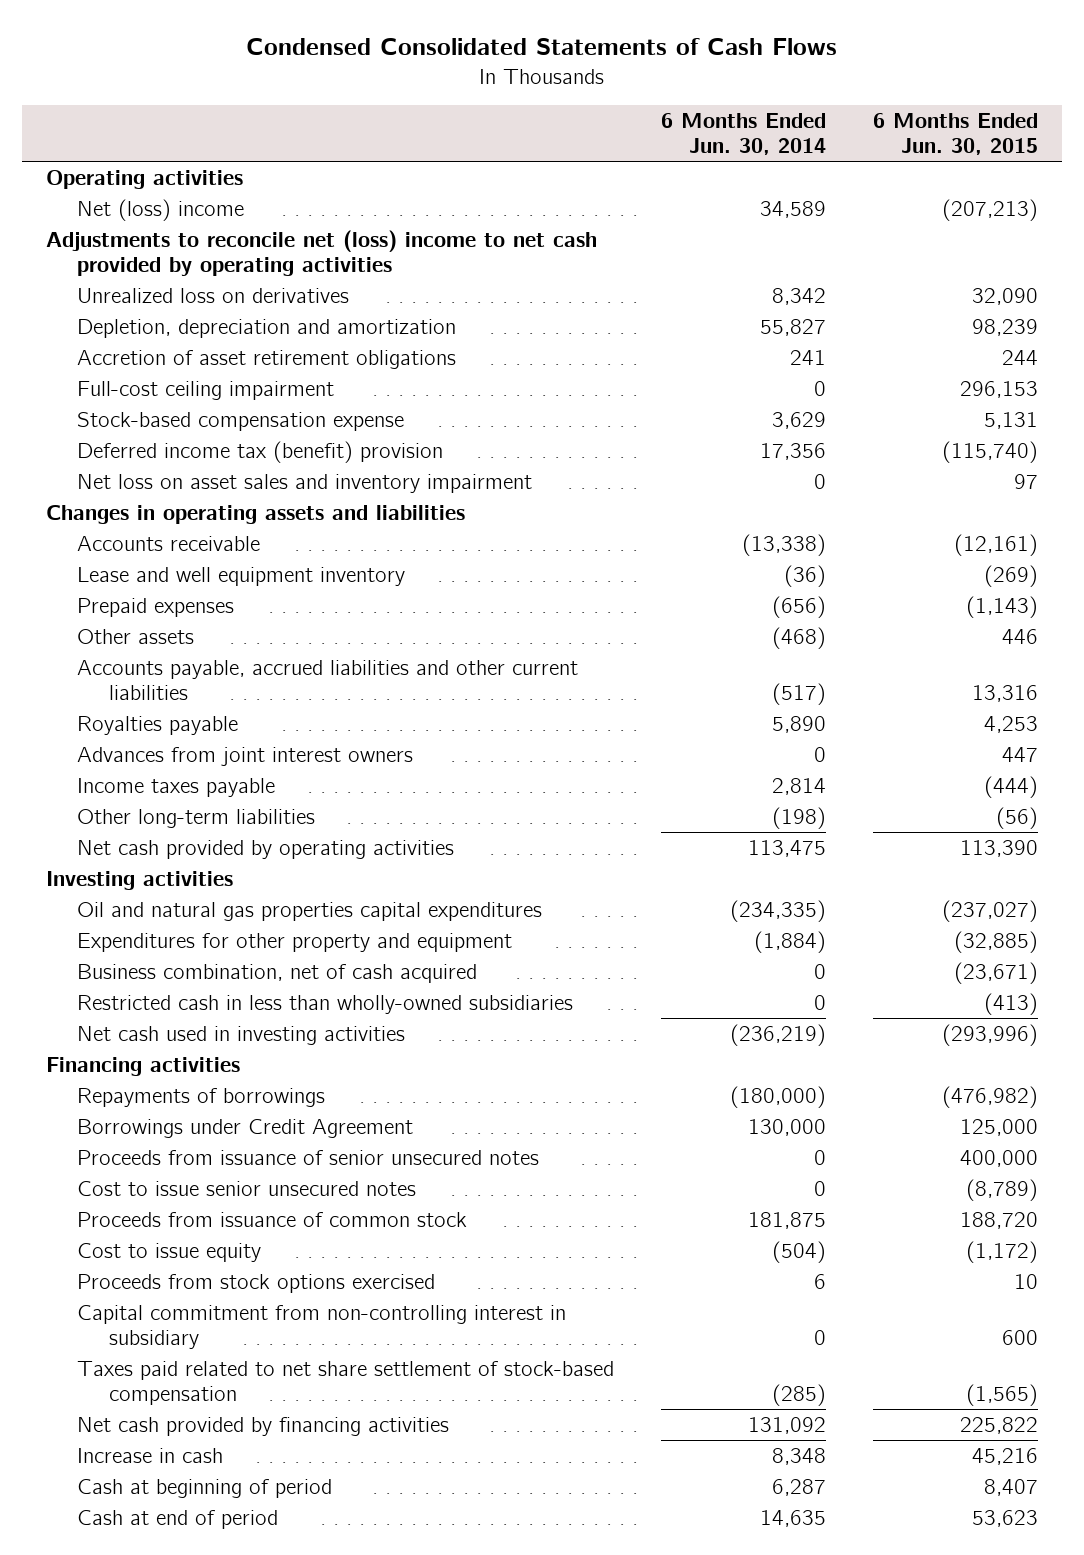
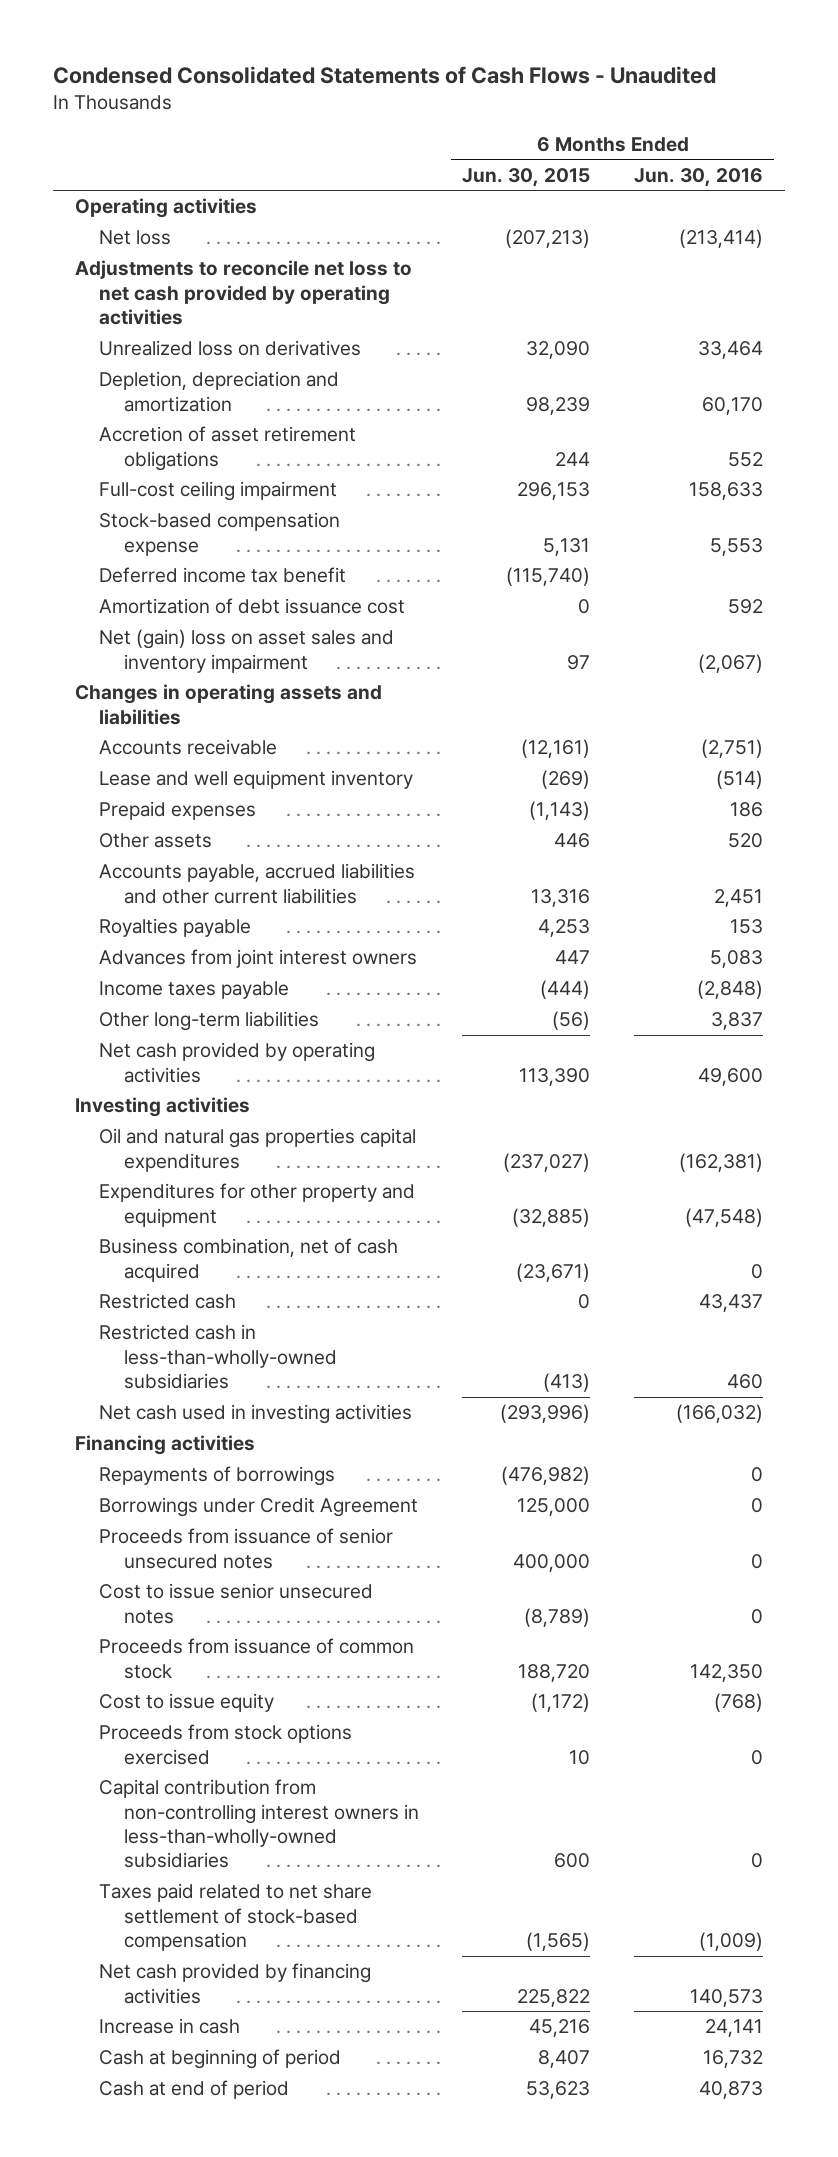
- Condensed Consolidated Statements of Cash Flows
+ Condensed Consolidated Statements of Cash Flows - Unaudited
- | 6 Months Ended Jun. 30, 2014 | 6 Months Ended Jun. 30, 2015
+ | 6 Months Ended Jun. 30, 2015 | 6 Months Ended Jun. 30, 2016
- Net (loss) income | 34,589 | (207,213)
- Adjustments to reconcile net (loss) income to net cash provided by operating activities
+ Net loss | (207,213) | (213,414)
+ Adjustments to reconcile net loss to net cash provided by operating activities
- Deferred income tax (benefit) provision | 17,356 | (115,740)
- Net loss on asset sales and inventory impairment | 0 | 97
+ Deferred income tax benefit | (115,740) |
+ Amortization of debt issuance cost | 0 | 592
+ Net (gain) loss on asset sales and inventory impairment | 97 | (2,067)
- Restricted cash in less than wholly-owned subsidiaries | 0 | (413)
+ Restricted cash | 0 | 43,437
+ Restricted cash in less-than-wholly-owned subsidiaries | (413) | 460
- Capital commitment from non-controlling interest in subsidiary | 0 | 600
+ Capital contribution from non-controlling interest owners in less-than-wholly-owned subsidiaries | 600 | 0

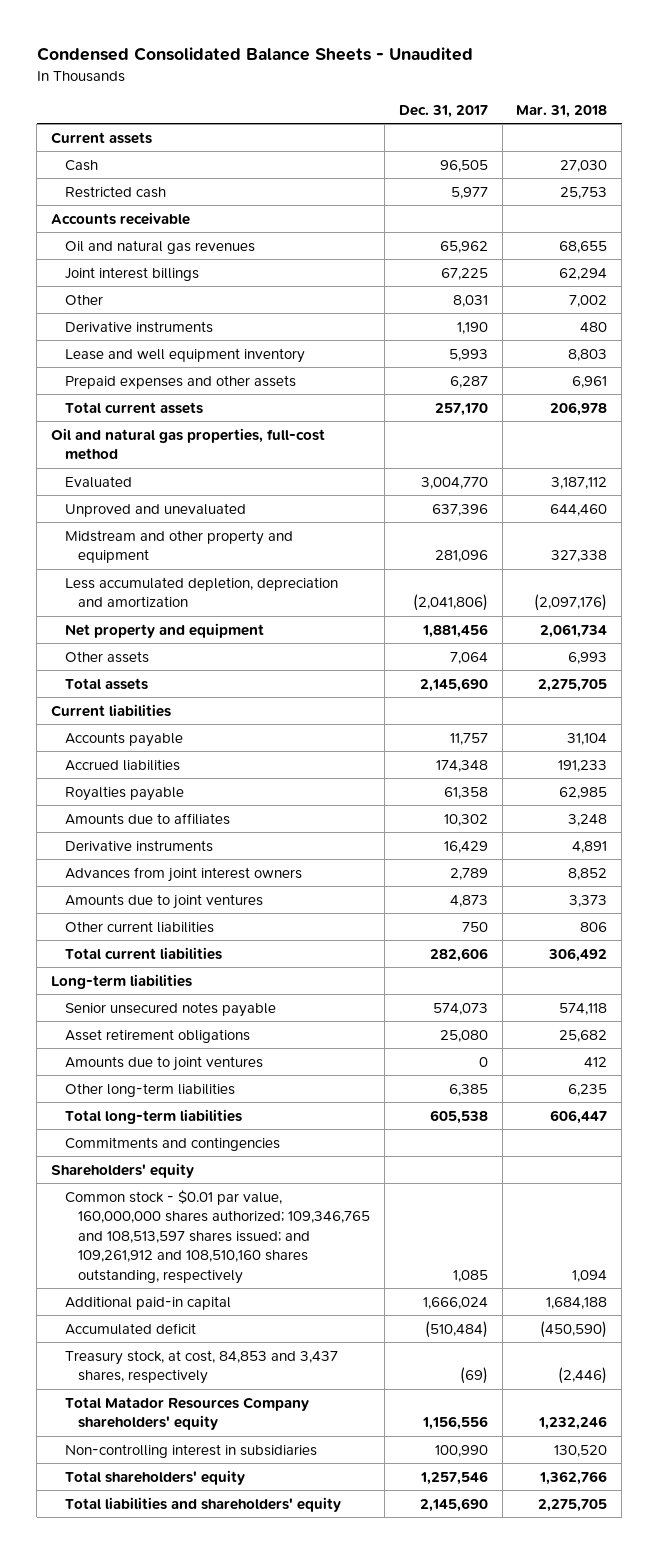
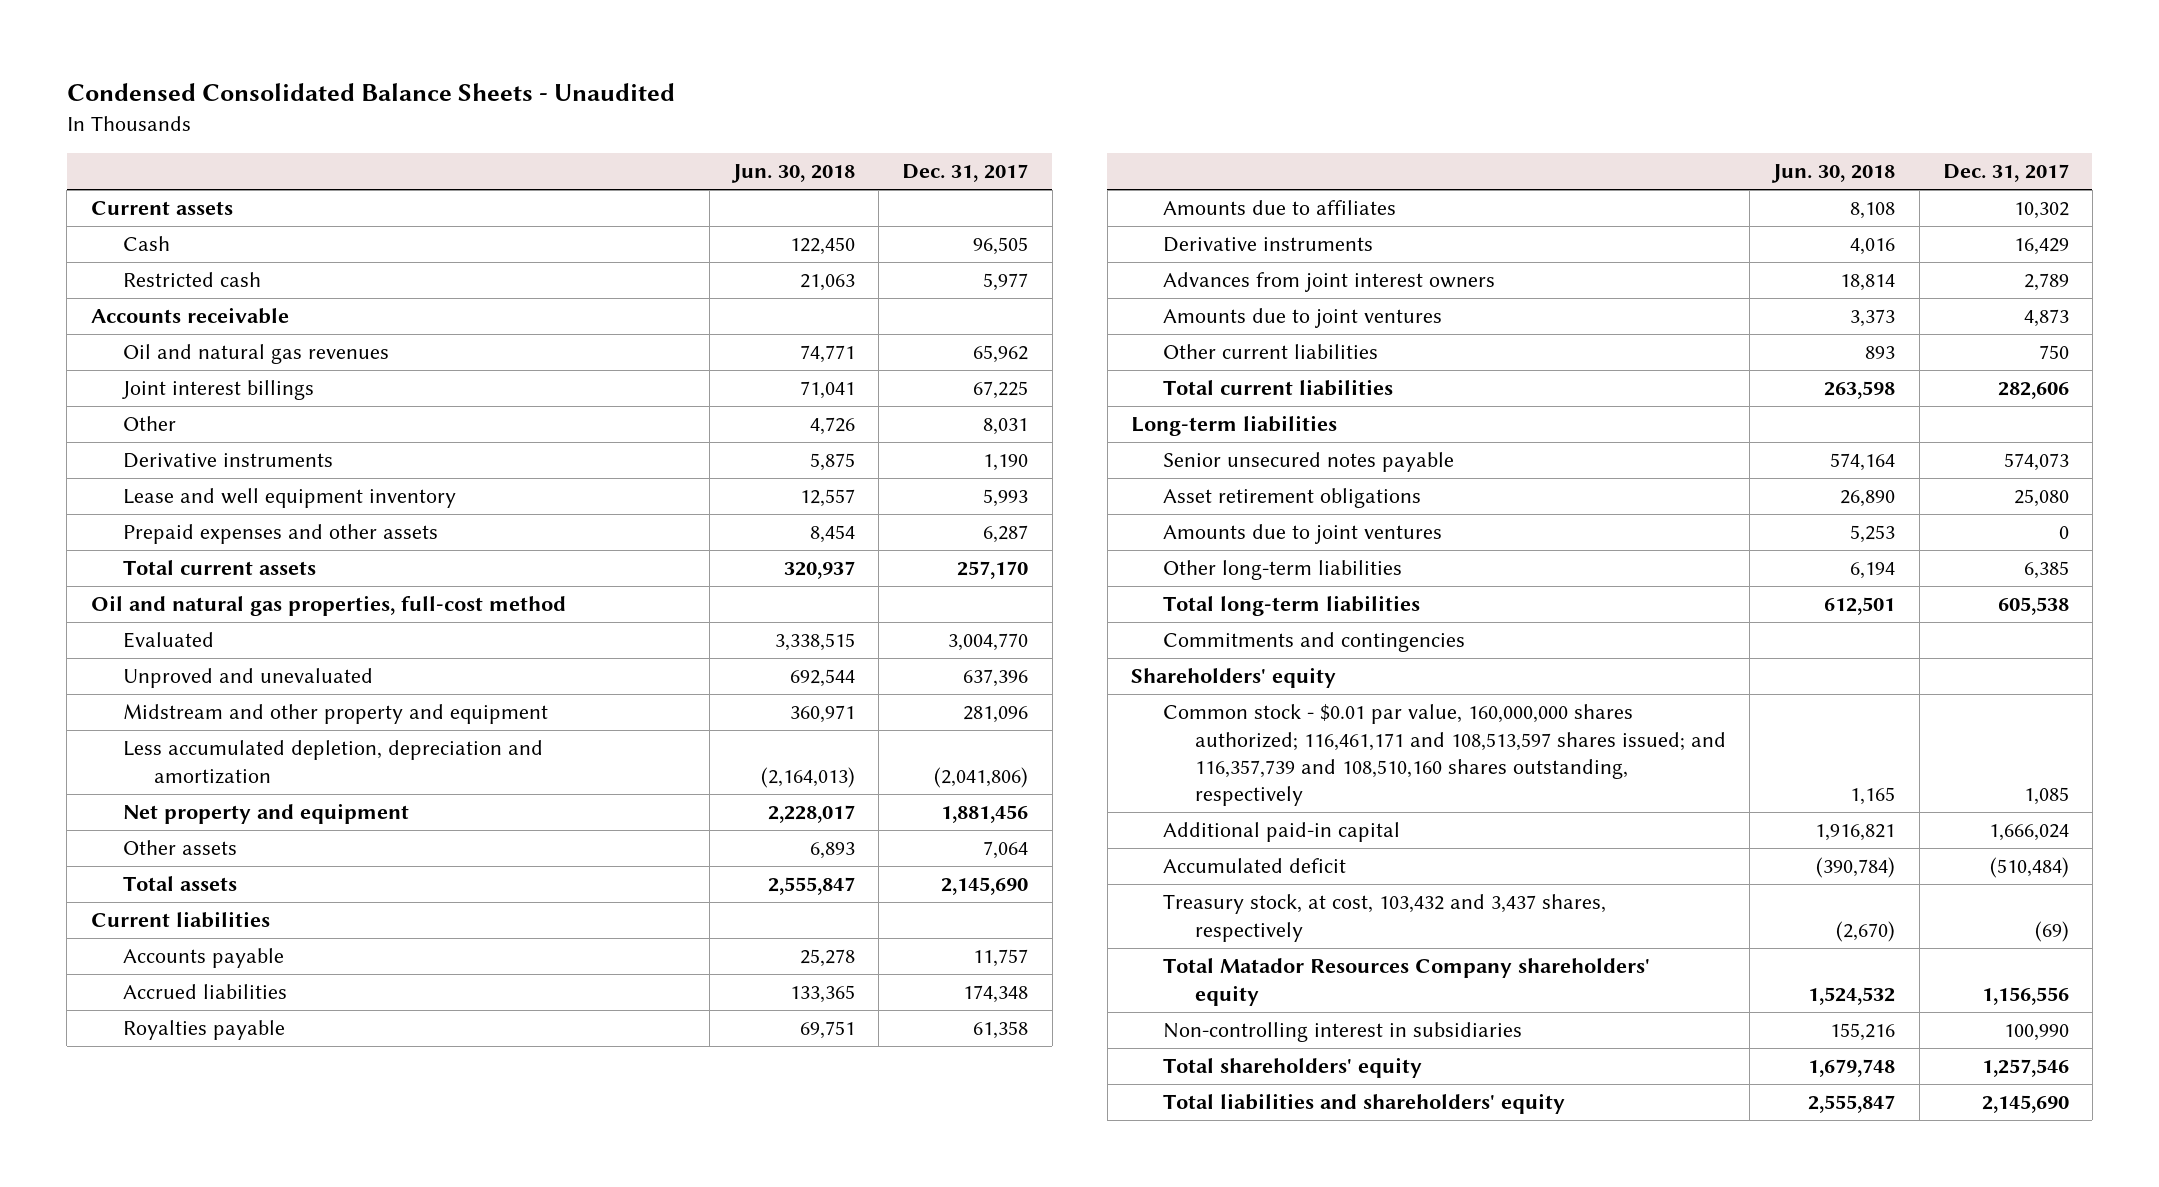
- | Dec. 31, 2017 | Mar. 31, 2018
+ | Jun. 30, 2018 | Dec. 31, 2017
- Common stock - $0.01 par value, 160,000,000 shares authorized; 109,346,765 and 108,513,597 shares issued; and 109,261,912 and 108,510,160 shares outstanding, respectively | 1,085 | 1,094
+ Common stock - $0.01 par value, 160,000,000 shares authorized; 116,461,171 and 108,513,597 shares issued; and 116,357,739 and 108,510,160 shares outstanding, respectively | 1,165 | 1,085
- Treasury stock, at cost, 84,853 and 3,437 shares, respectively | (69) | (2,446)
+ Treasury stock, at cost, 103,432 and 3,437 shares, respectively | (2,670) | (69)

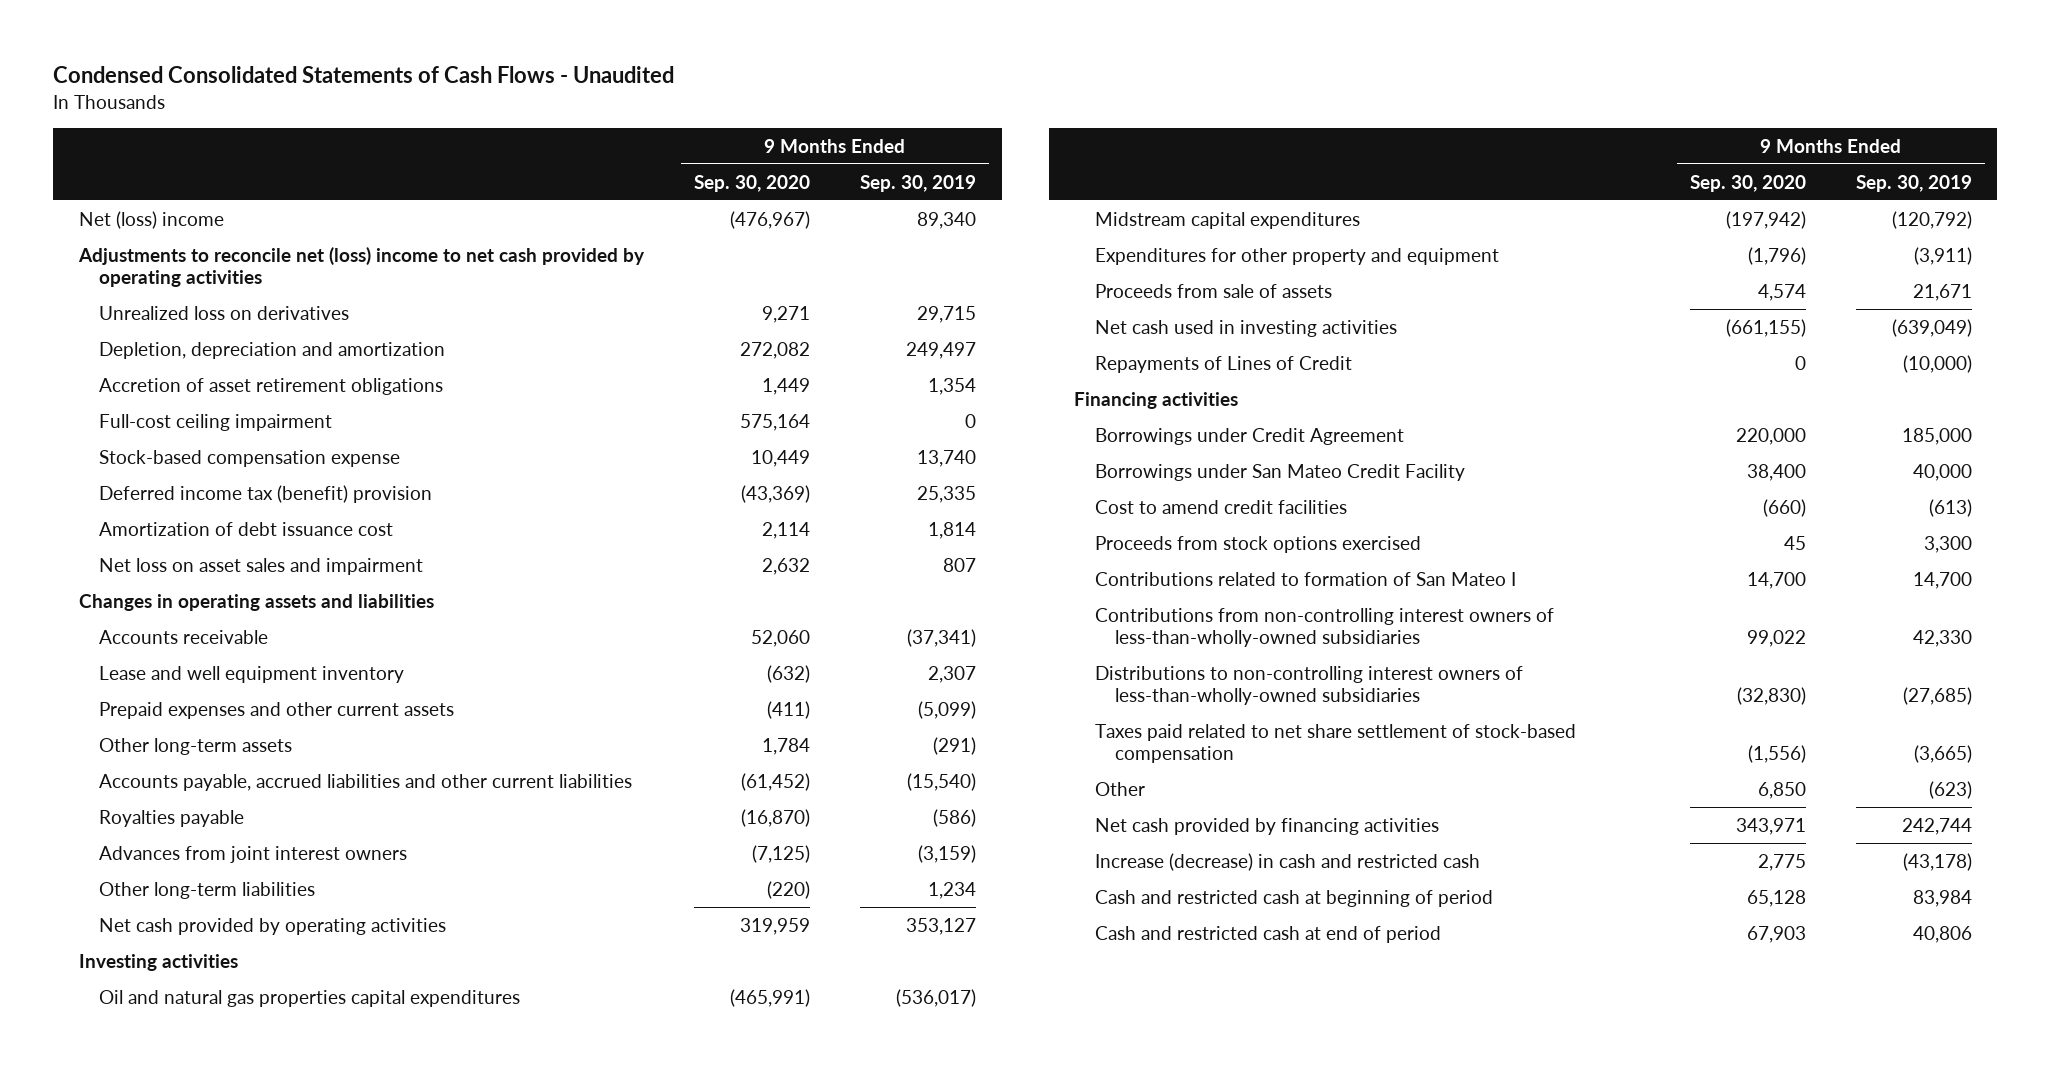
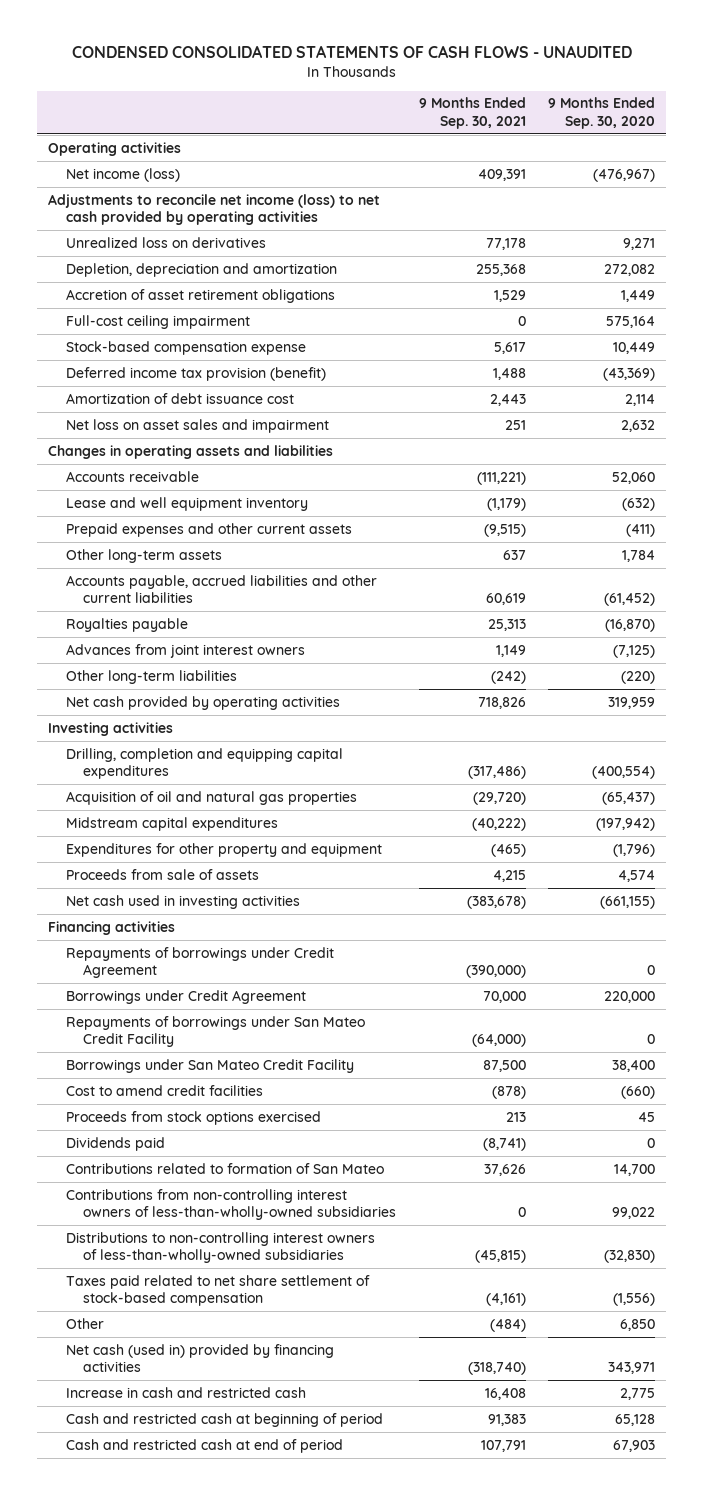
- Condensed Consolidated Statements of Cash Flows - Unaudited
+ CONDENSED CONSOLIDATED STATEMENTS OF CASH FLOWS - UNAUDITED
- | 9 Months Ended Sep. 30, 2020 | 9 Months Ended Sep. 30, 2019
+ | 9 Months Ended Sep. 30, 2021 | 9 Months Ended Sep. 30, 2020
- Net (loss) income | (476,967) | 89,340
- Adjustments to reconcile net (loss) income to net cash provided by operating activities
+ Operating activities
+ Net income (loss) | 409,391 | (476,967)
+ Adjustments to reconcile net income (loss) to net cash provided by operating activities
- Deferred income tax (benefit) provision | (43,369) | 25,335
+ Deferred income tax provision (benefit) | 1,488 | (43,369)
- Oil and natural gas properties capital expenditures | (465,991) | (536,017)
+ Drilling, completion and equipping capital expenditures | (317,486) | (400,554)
+ Acquisition of oil and natural gas properties | (29,720) | (65,437)
- Repayments of Lines of Credit | 0 | (10,000)
+ Repayments of borrowings under Credit Agreement | (390,000) | 0
+ Repayments of borrowings under San Mateo Credit Facility | (64,000) | 0
- Contributions related to formation of San Mateo I | 14,700 | 14,700
+ Dividends paid | (8,741) | 0
+ Contributions related to formation of San Mateo | 37,626 | 14,700
- Net cash provided by financing activities | 343,971 | 242,744
- Increase (decrease) in cash and restricted cash | 2,775 | (43,178)
+ Net cash (used in) provided by financing activities | (318,740) | 343,971
+ Increase in cash and restricted cash | 16,408 | 2,775

